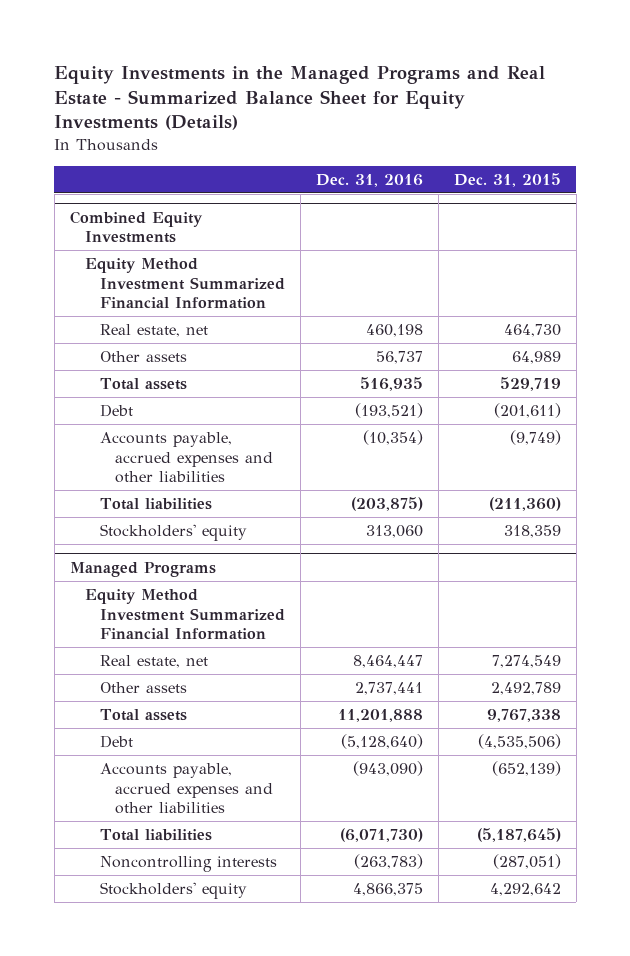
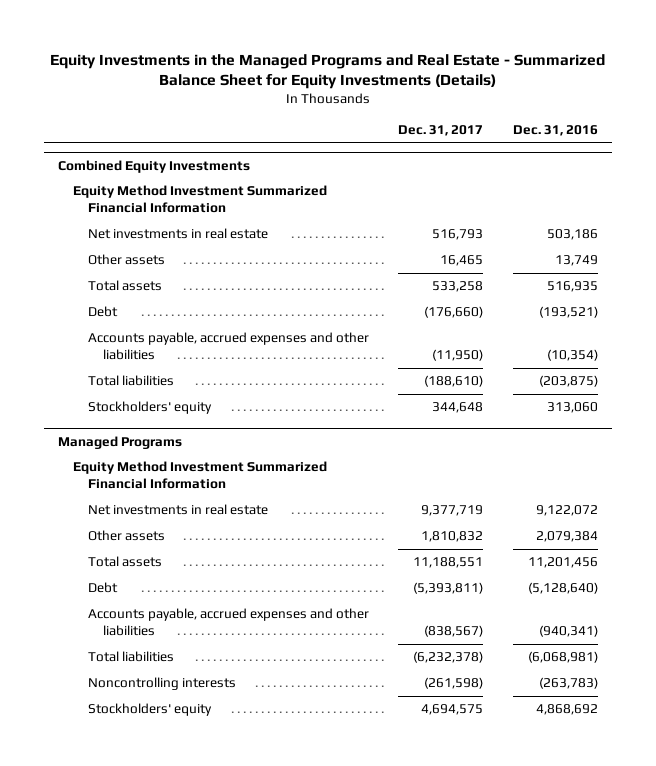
- | Dec. 31, 2016 | Dec. 31, 2015
+ | Dec. 31, 2017 | Dec. 31, 2016
@ Combined Equity Investments
- Real estate, net | 460,198 | 464,730
- Other assets | 56,737 | 64,989
+ Net investments in real estate | 516,793 | 503,186
+ Other assets | 16,465 | 13,749
@ Managed Programs
- Real estate, net | 8,464,447 | 7,274,549
- Other assets | 2,737,441 | 2,492,789
- Total assets | 11,201,888 | 9,767,338
+ Net investments in real estate | 9,377,719 | 9,122,072
+ Other assets | 1,810,832 | 2,079,384
+ Total assets | 11,188,551 | 11,201,456
- Accounts payable, accrued expenses and other liabilities | (943,090) | (652,139)
- Total liabilities | (6,071,730) | (5,187,645)
+ Accounts payable, accrued expenses and other liabilities | (838,567) | (940,341)
+ Total liabilities | (6,232,378) | (6,068,981)
- Stockholders' equity | 4,866,375 | 4,292,642
+ Stockholders' equity | 4,694,575 | 4,868,692

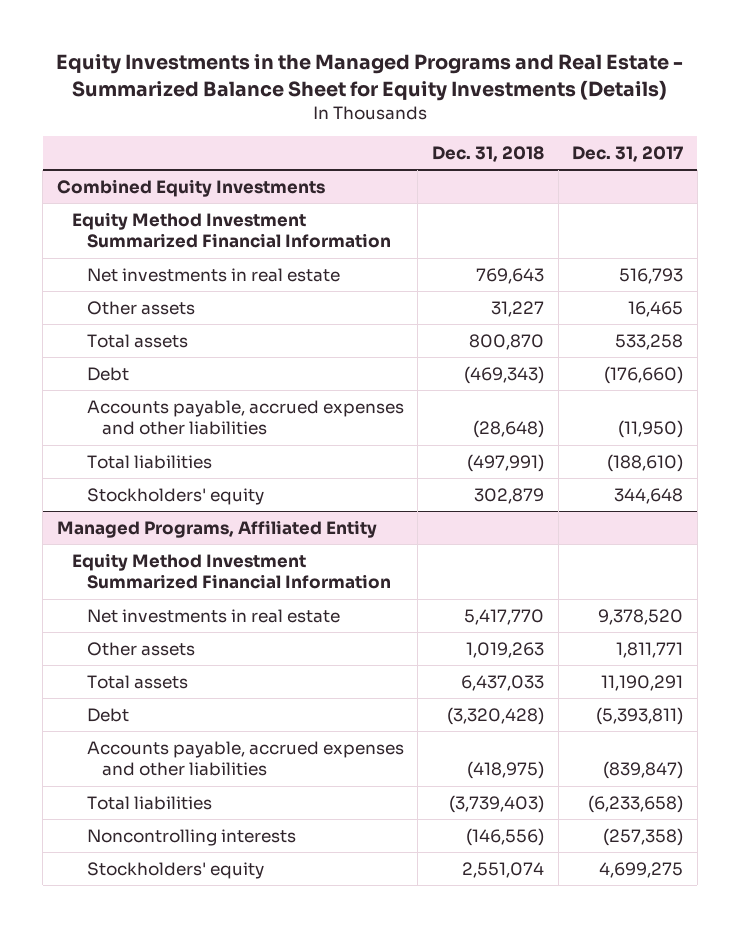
- | Dec. 31, 2017 | Dec. 31, 2016
+ | Dec. 31, 2018 | Dec. 31, 2017
- Managed Programs
+ Managed Programs, Affiliated Entity
- Net investments in real estate | 9,377,719 | 9,122,072
- Other assets | 1,810,832 | 2,079,384
- Total assets | 11,188,551 | 11,201,456
+ Net investments in real estate | 5,417,770 | 9,378,520
+ Other assets | 1,019,263 | 1,811,771
+ Total assets | 6,437,033 | 11,190,291
- Accounts payable, accrued expenses and other liabilities | (838,567) | (940,341)
- Total liabilities | (6,232,378) | (6,068,981)
- Noncontrolling interests | (261,598) | (263,783)
- Stockholders' equity | 4,694,575 | 4,868,692
+ Accounts payable, accrued expenses and other liabilities | (418,975) | (839,847)
+ Total liabilities | (3,739,403) | (6,233,658)
+ Noncontrolling interests | (146,556) | (257,358)
+ Stockholders' equity | 2,551,074 | 4,699,275

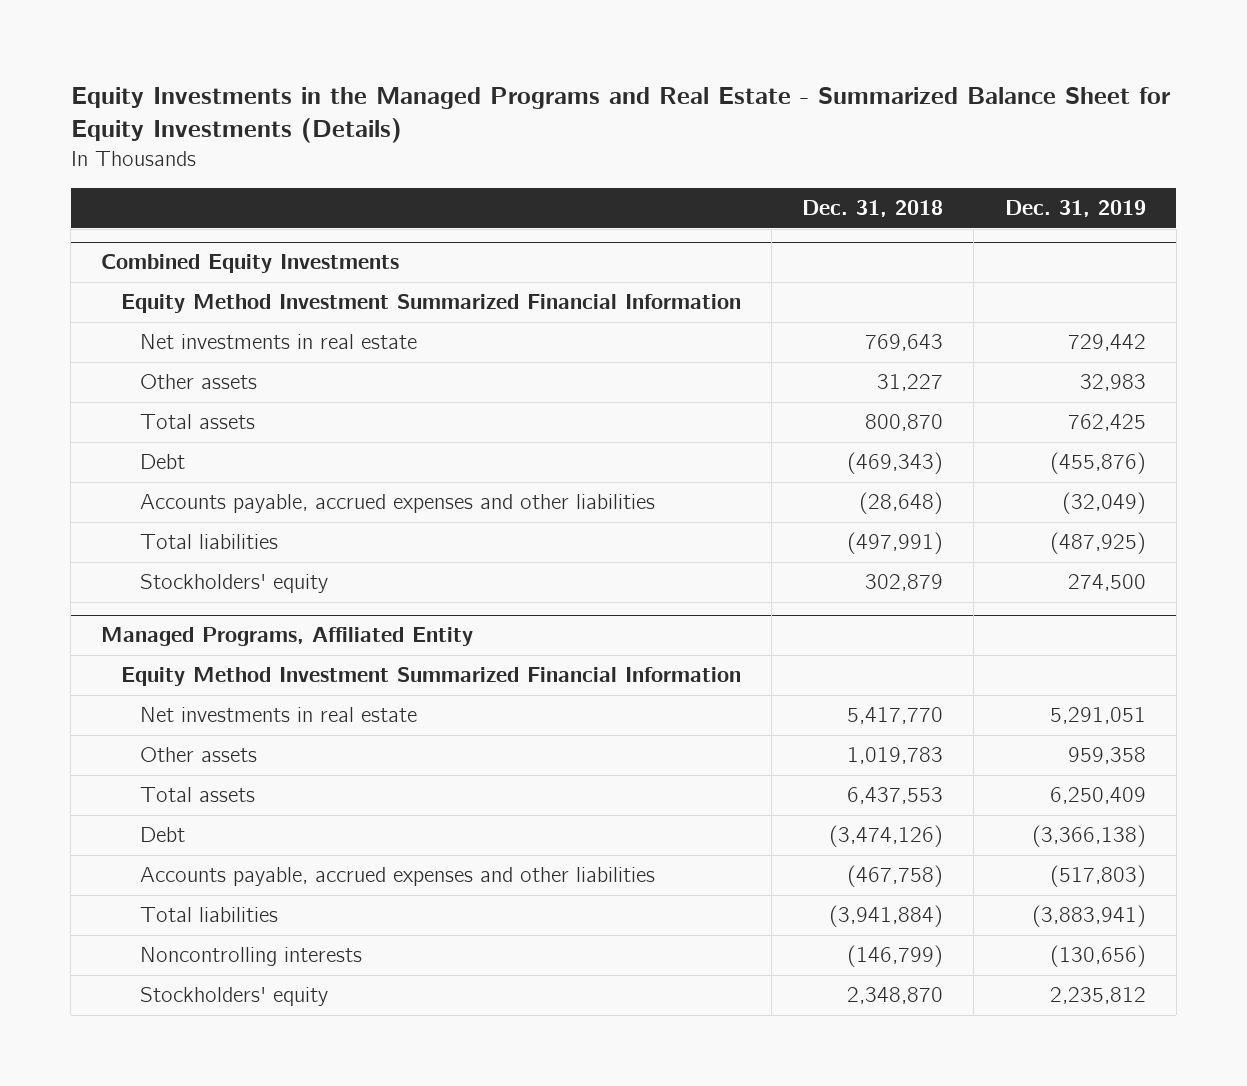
- | Dec. 31, 2018 | Dec. 31, 2017
+ | Dec. 31, 2018 | Dec. 31, 2019
@ Managed Programs, Affiliated Entity
- Other assets | 1,019,263 | 1,811,771
- Total assets | 6,437,033 | 11,190,291
- Debt | (3,320,428) | (5,393,811)
- Accounts payable, accrued expenses and other liabilities | (418,975) | (839,847)
- Total liabilities | (3,739,403) | (6,233,658)
- Noncontrolling interests | (146,556) | (257,358)
- Stockholders' equity | 2,551,074 | 4,699,275
+ Other assets | 1,019,783 | 959,358
+ Total assets | 6,437,553 | 6,250,409
+ Debt | (3,474,126) | (3,366,138)
+ Accounts payable, accrued expenses and other liabilities | (467,758) | (517,803)
+ Total liabilities | (3,941,884) | (3,883,941)
+ Noncontrolling interests | (146,799) | (130,656)
+ Stockholders' equity | 2,348,870 | 2,235,812

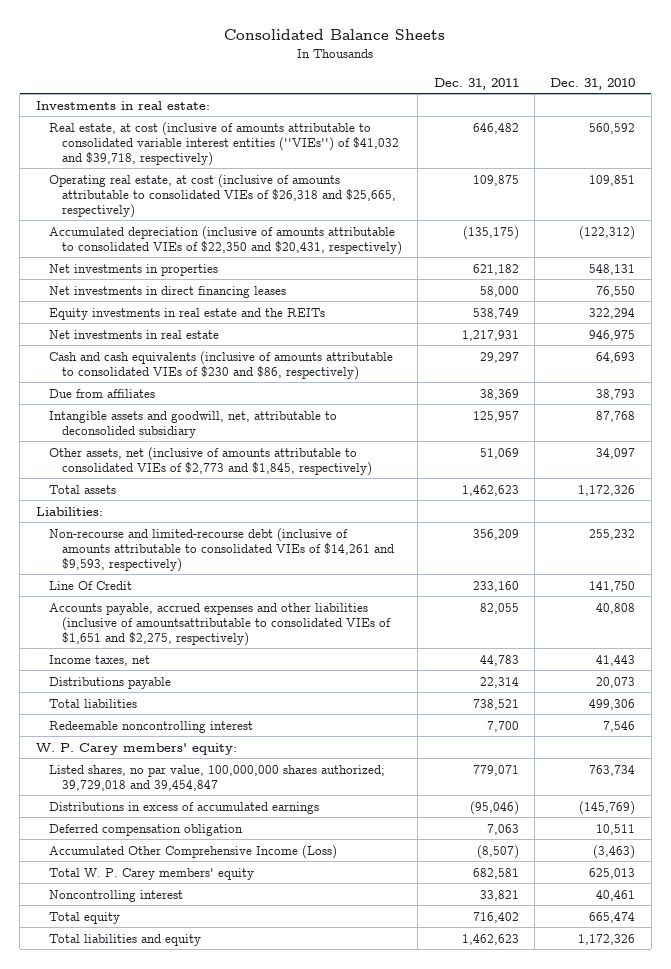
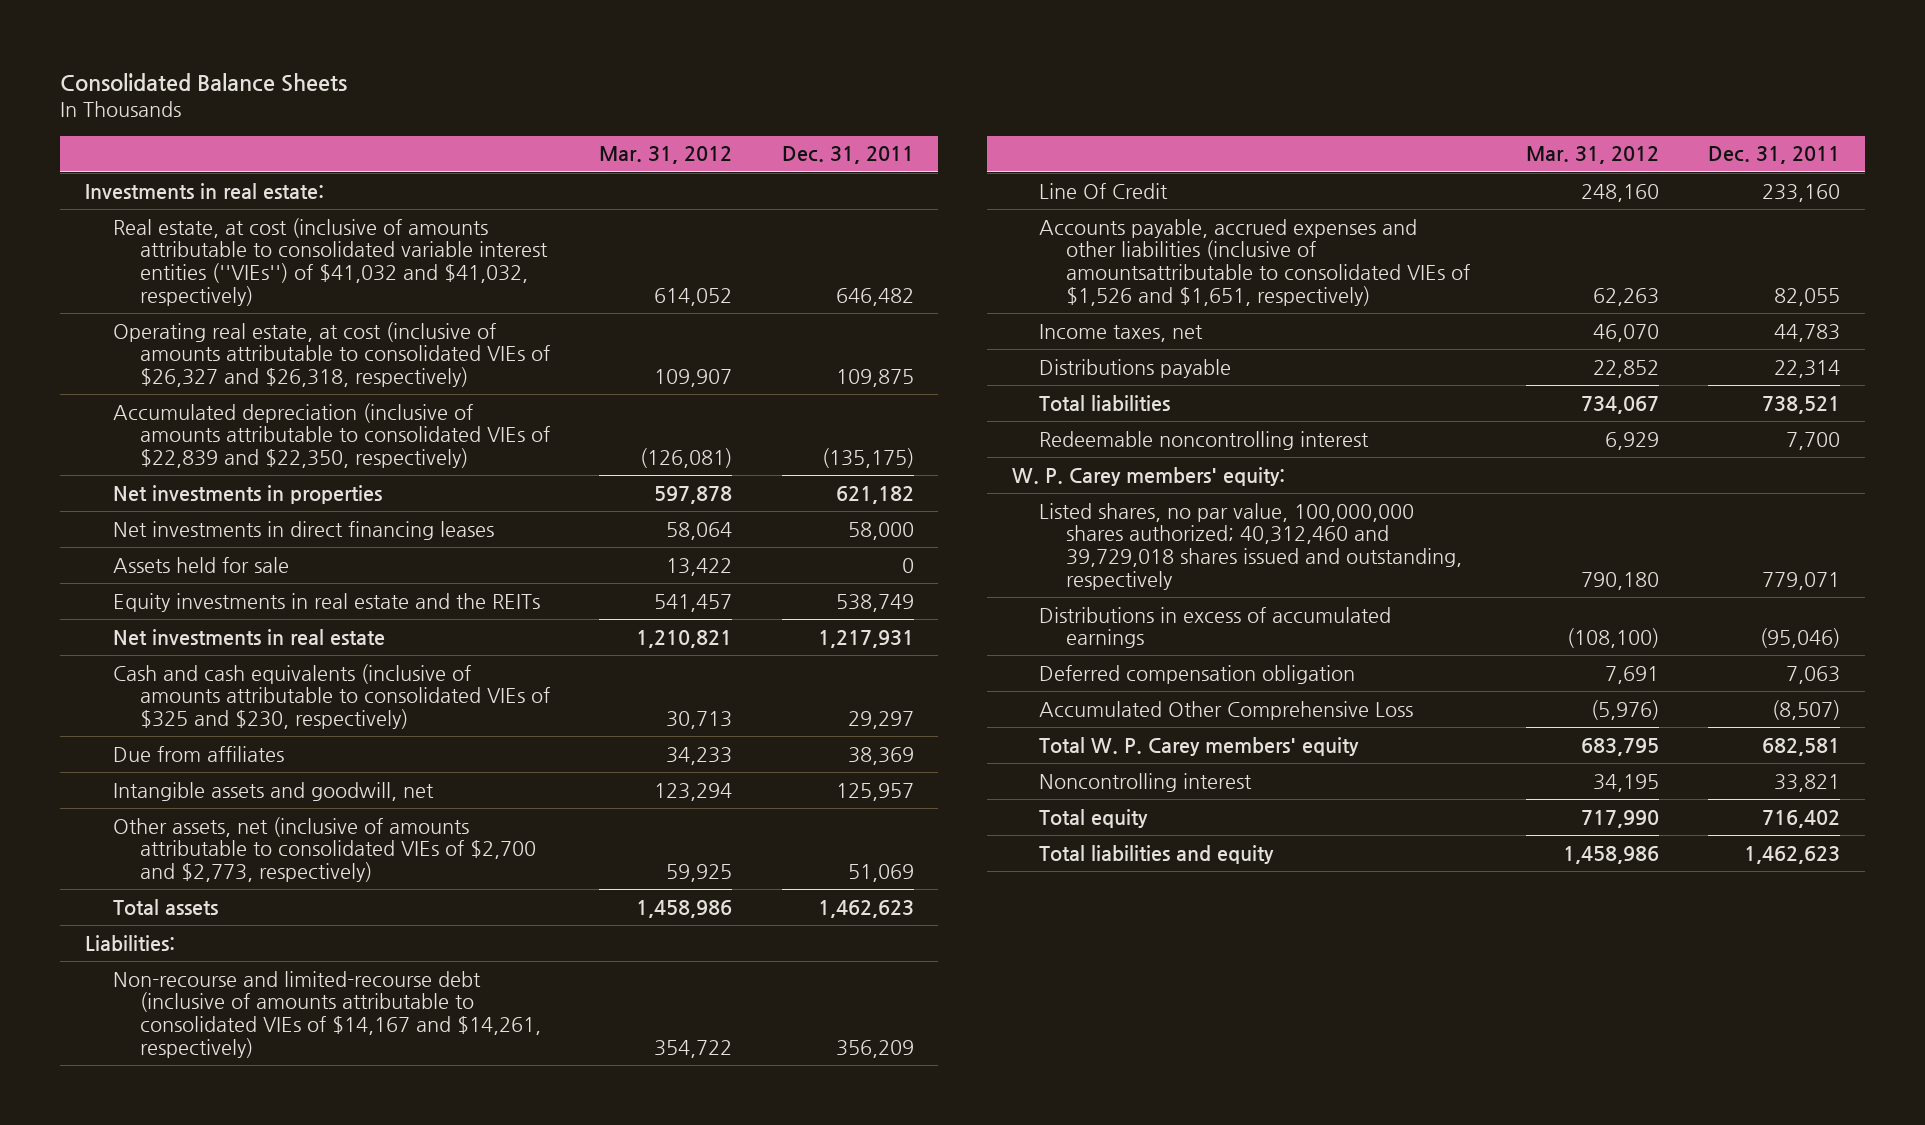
- | Dec. 31, 2011 | Dec. 31, 2010
+ | Mar. 31, 2012 | Dec. 31, 2011
- Real estate, at cost (inclusive of amounts attributable to consolidated variable interest entities (''VIEs'') of $41,032 and $39,718, respectively) | 646,482 | 560,592
- Operating real estate, at cost (inclusive of amounts attributable to consolidated VIEs of $26,318 and $25,665, respectively) | 109,875 | 109,851
- Accumulated depreciation (inclusive of amounts attributable to consolidated VIEs of $22,350 and $20,431, respectively) | (135,175) | (122,312)
+ Real estate, at cost (inclusive of amounts attributable to consolidated variable interest entities (''VIEs'') of $41,032 and $41,032, respectively) | 614,052 | 646,482
+ Operating real estate, at cost (inclusive of amounts attributable to consolidated VIEs of $26,327 and $26,318, respectively) | 109,907 | 109,875
+ Accumulated depreciation (inclusive of amounts attributable to consolidated VIEs of $22,839 and $22,350, respectively) | (126,081) | (135,175)
+ Assets held for sale | 13,422 | 0
- Cash and cash equivalents (inclusive of amounts attributable to consolidated VIEs of $230 and $86, respectively) | 29,297 | 64,693
+ Cash and cash equivalents (inclusive of amounts attributable to consolidated VIEs of $325 and $230, respectively) | 30,713 | 29,297
- Intangible assets and goodwill, net, attributable to deconsolided subsidiary | 125,957 | 87,768
- Other assets, net (inclusive of amounts attributable to consolidated VIEs of $2,773 and $1,845, respectively) | 51,069 | 34,097
+ Intangible assets and goodwill, net | 123,294 | 125,957
+ Other assets, net (inclusive of amounts attributable to consolidated VIEs of $2,700 and $2,773, respectively) | 59,925 | 51,069
- Non-recourse and limited-recourse debt (inclusive of amounts attributable to consolidated VIEs of $14,261 and $9,593, respectively) | 356,209 | 255,232
+ Non-recourse and limited-recourse debt (inclusive of amounts attributable to consolidated VIEs of $14,167 and $14,261, respectively) | 354,722 | 356,209
- Accounts payable, accrued expenses and other liabilities (inclusive of amountsattributable to consolidated VIEs of $1,651 and $2,275, respectively) | 82,055 | 40,808
+ Accounts payable, accrued expenses and other liabilities (inclusive of amountsattributable to consolidated VIEs of $1,526 and $1,651, respectively) | 62,263 | 82,055
- Listed shares, no par value, 100,000,000 shares authorized; 39,729,018 and 39,454,847 | 779,071 | 763,734
+ Listed shares, no par value, 100,000,000 shares authorized; 40,312,460 and 39,729,018 shares issued and outstanding, respectively | 790,180 | 779,071
- Accumulated Other Comprehensive Income (Loss) | (8,507) | (3,463)
+ Accumulated Other Comprehensive Loss | (5,976) | (8,507)

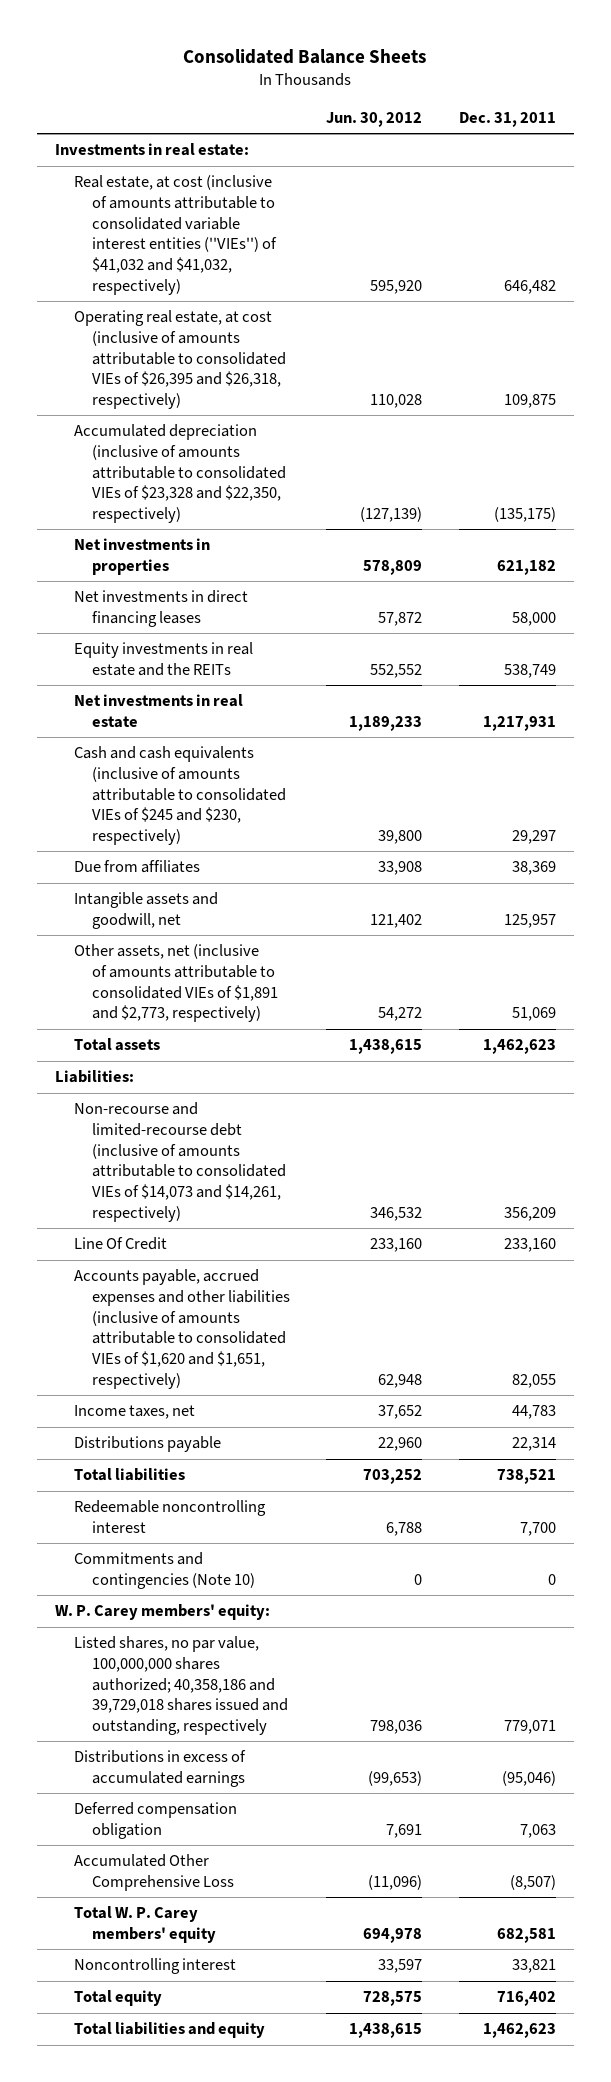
- | Mar. 31, 2012 | Dec. 31, 2011
+ | Jun. 30, 2012 | Dec. 31, 2011
- Operating real estate, at cost (inclusive of amounts attributable to consolidated VIEs of $26,327 and $26,318, respectively) | 109,907 | 109,875
- Accumulated depreciation (inclusive of amounts attributable to consolidated VIEs of $22,839 and $22,350, respectively) | (126,081) | (135,175)
+ Operating real estate, at cost (inclusive of amounts attributable to consolidated VIEs of $26,395 and $26,318, respectively) | 110,028 | 109,875
+ Accumulated depreciation (inclusive of amounts attributable to consolidated VIEs of $23,328 and $22,350, respectively) | (127,139) | (135,175)
- Assets held for sale | 13,422 | 0
- Cash and cash equivalents (inclusive of amounts attributable to consolidated VIEs of $325 and $230, respectively) | 30,713 | 29,297
+ Cash and cash equivalents (inclusive of amounts attributable to consolidated VIEs of $245 and $230, respectively) | 39,800 | 29,297
- Other assets, net (inclusive of amounts attributable to consolidated VIEs of $2,700 and $2,773, respectively) | 59,925 | 51,069
+ Other assets, net (inclusive of amounts attributable to consolidated VIEs of $1,891 and $2,773, respectively) | 54,272 | 51,069
- Non-recourse and limited-recourse debt (inclusive of amounts attributable to consolidated VIEs of $14,167 and $14,261, respectively) | 354,722 | 356,209
+ Non-recourse and limited-recourse debt (inclusive of amounts attributable to consolidated VIEs of $14,073 and $14,261, respectively) | 346,532 | 356,209
- Accounts payable, accrued expenses and other liabilities (inclusive of amountsattributable to consolidated VIEs of $1,526 and $1,651, respectively) | 62,263 | 82,055
+ Accounts payable, accrued expenses and other liabilities (inclusive of amounts attributable to consolidated VIEs of $1,620 and $1,651, respectively) | 62,948 | 82,055
+ Commitments and contingencies (Note 10) | 0 | 0
- Listed shares, no par value, 100,000,000 shares authorized; 40,312,460 and 39,729,018 shares issued and outstanding, respectively | 790,180 | 779,071
+ Listed shares, no par value, 100,000,000 shares authorized; 40,358,186 and 39,729,018 shares issued and outstanding, respectively | 798,036 | 779,071

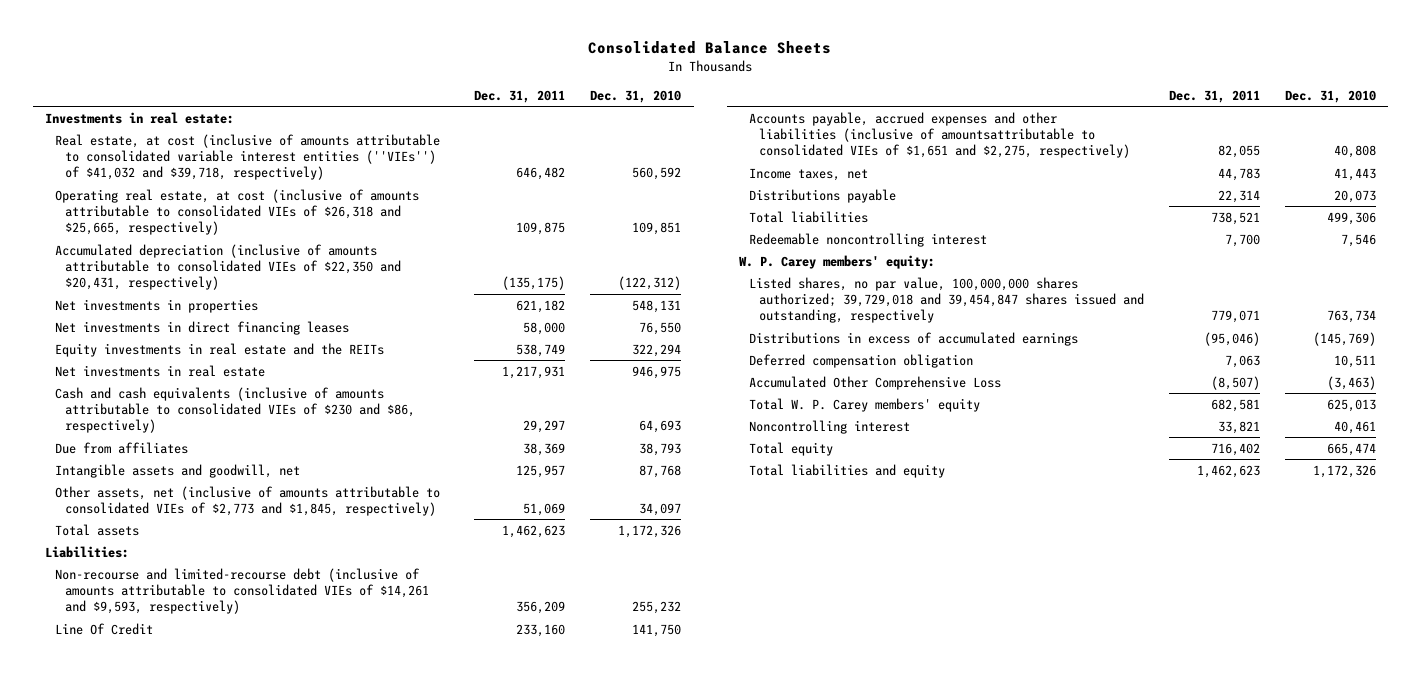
- | Jun. 30, 2012 | Dec. 31, 2011
+ | Dec. 31, 2011 | Dec. 31, 2010
- Real estate, at cost (inclusive of amounts attributable to consolidated variable interest entities (''VIEs'') of $41,032 and $41,032, respectively) | 595,920 | 646,482
- Operating real estate, at cost (inclusive of amounts attributable to consolidated VIEs of $26,395 and $26,318, respectively) | 110,028 | 109,875
- Accumulated depreciation (inclusive of amounts attributable to consolidated VIEs of $23,328 and $22,350, respectively) | (127,139) | (135,175)
+ Real estate, at cost (inclusive of amounts attributable to consolidated variable interest entities (''VIEs'') of $41,032 and $39,718, respectively) | 646,482 | 560,592
+ Operating real estate, at cost (inclusive of amounts attributable to consolidated VIEs of $26,318 and $25,665, respectively) | 109,875 | 109,851
+ Accumulated depreciation (inclusive of amounts attributable to consolidated VIEs of $22,350 and $20,431, respectively) | (135,175) | (122,312)
- Cash and cash equivalents (inclusive of amounts attributable to consolidated VIEs of $245 and $230, respectively) | 39,800 | 29,297
+ Cash and cash equivalents (inclusive of amounts attributable to consolidated VIEs of $230 and $86, respectively) | 29,297 | 64,693
- Other assets, net (inclusive of amounts attributable to consolidated VIEs of $1,891 and $2,773, respectively) | 54,272 | 51,069
+ Other assets, net (inclusive of amounts attributable to consolidated VIEs of $2,773 and $1,845, respectively) | 51,069 | 34,097
- Non-recourse and limited-recourse debt (inclusive of amounts attributable to consolidated VIEs of $14,073 and $14,261, respectively) | 346,532 | 356,209
+ Non-recourse and limited-recourse debt (inclusive of amounts attributable to consolidated VIEs of $14,261 and $9,593, respectively) | 356,209 | 255,232
- Accounts payable, accrued expenses and other liabilities (inclusive of amounts attributable to consolidated VIEs of $1,620 and $1,651, respectively) | 62,948 | 82,055
+ Accounts payable, accrued expenses and other liabilities (inclusive of amountsattributable to consolidated VIEs of $1,651 and $2,275, respectively) | 82,055 | 40,808
- Commitments and contingencies (Note 10) | 0 | 0
- Listed shares, no par value, 100,000,000 shares authorized; 40,358,186 and 39,729,018 shares issued and outstanding, respectively | 798,036 | 779,071
+ Listed shares, no par value, 100,000,000 shares authorized; 39,729,018 and 39,454,847 shares issued and outstanding, respectively | 779,071 | 763,734

